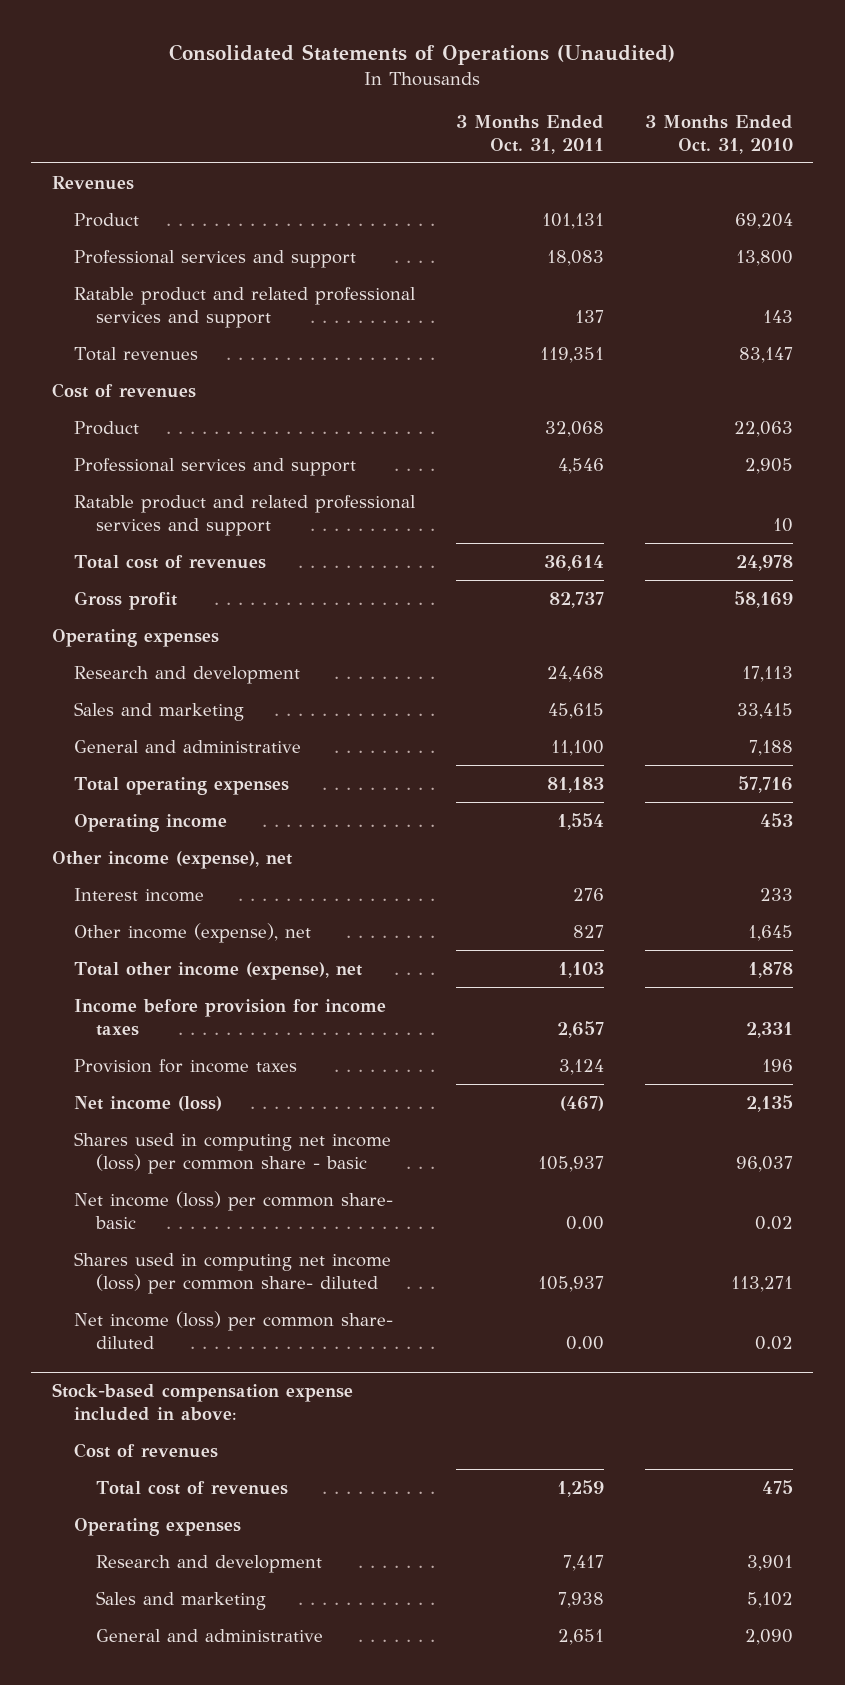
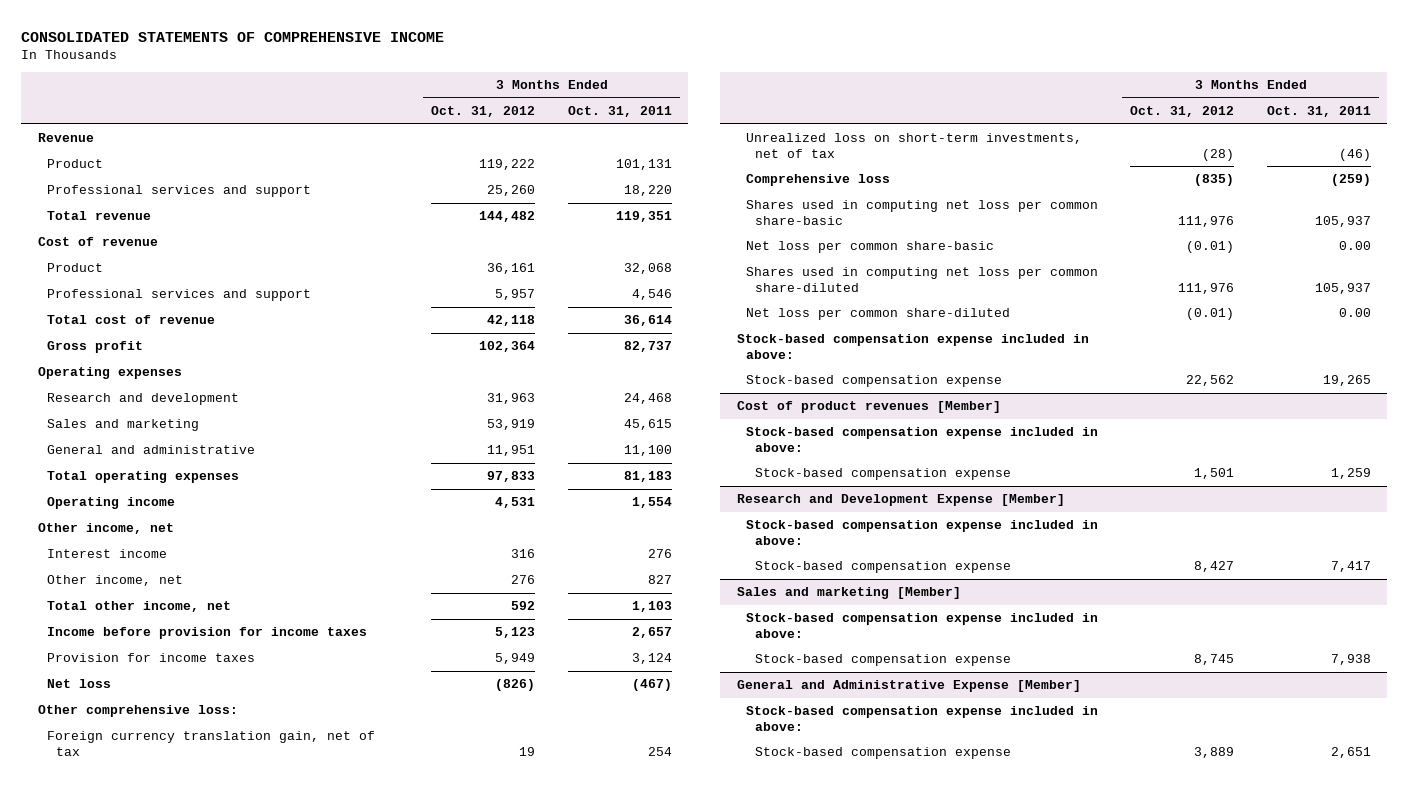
- Consolidated Statements of Operations (Unaudited)
+ CONSOLIDATED STATEMENTS OF COMPREHENSIVE INCOME
- | 3 Months Ended Oct. 31, 2011 | 3 Months Ended Oct. 31, 2010
+ | 3 Months Ended Oct. 31, 2012 | 3 Months Ended Oct. 31, 2011
- Revenues
+ Revenue
- Professional services and support | 18,083 | 13,800
- Ratable product and related professional services and support | 137 | 143
- Total revenues | 119,351 | 83,147
- Cost of revenues
+ Professional services and support | 25,260 | 18,220
+ Total revenue | 144,482 | 119,351
+ Cost of revenue
- Ratable product and related professional services and support | | 10
- Total cost of revenues | 36,614 | 24,978
+ Total cost of revenue | 42,118 | 36,614
- Other income (expense), net
+ Other income, net
- Other income (expense), net | 827 | 1,645
- Total other income (expense), net | 1,103 | 1,878
+ Other income, net | 276 | 827
+ Total other income, net | 592 | 1,103
- Net income (loss) | (467) | 2,135
- Shares used in computing net income (loss) per common share - basic | 105,937 | 96,037
- Net income (loss) per common share- basic | 0.00 | 0.02
- Shares used in computing net income (loss) per common share- diluted | 105,937 | 113,271
- Net income (loss) per common share- diluted | 0.00 | 0.02
- Stock-based compensation expense included in above:
- Cost of revenues
- Total cost of revenues | 1,259 | 475
- Operating expenses
- Research and development | 7,417 | 3,901
- Sales and marketing | 7,938 | 5,102
- General and administrative | 2,651 | 2,090
+ Net loss | (826) | (467)
+ Other comprehensive loss:
+ Foreign currency translation gain, net of tax | 19 | 254
+ Unrealized loss on short-term investments, net of tax | (28) | (46)
+ Comprehensive loss | (835) | (259)
+ Shares used in computing net loss per common share-basic | 111,976 | 105,937
+ Net loss per common share-basic | (0.01) | 0.00
+ Shares used in computing net loss per common share-diluted | 111,976 | 105,937
+ Net loss per common share-diluted | (0.01) | 0.00
+ Stock-based compensation expense included in above:
+ Stock-based compensation expense | 22,562 | 19,265
+ Cost of product revenues [Member]
+ Stock-based compensation expense included in above:
+ Stock-based compensation expense | 1,501 | 1,259
+ Research and Development Expense [Member]
+ Stock-based compensation expense included in above:
+ Stock-based compensation expense | 8,427 | 7,417
+ Sales and marketing [Member]
+ Stock-based compensation expense included in above:
+ Stock-based compensation expense | 8,745 | 7,938
+ General and Administrative Expense [Member]
+ Stock-based compensation expense included in above:
+ Stock-based compensation expense | 3,889 | 2,651

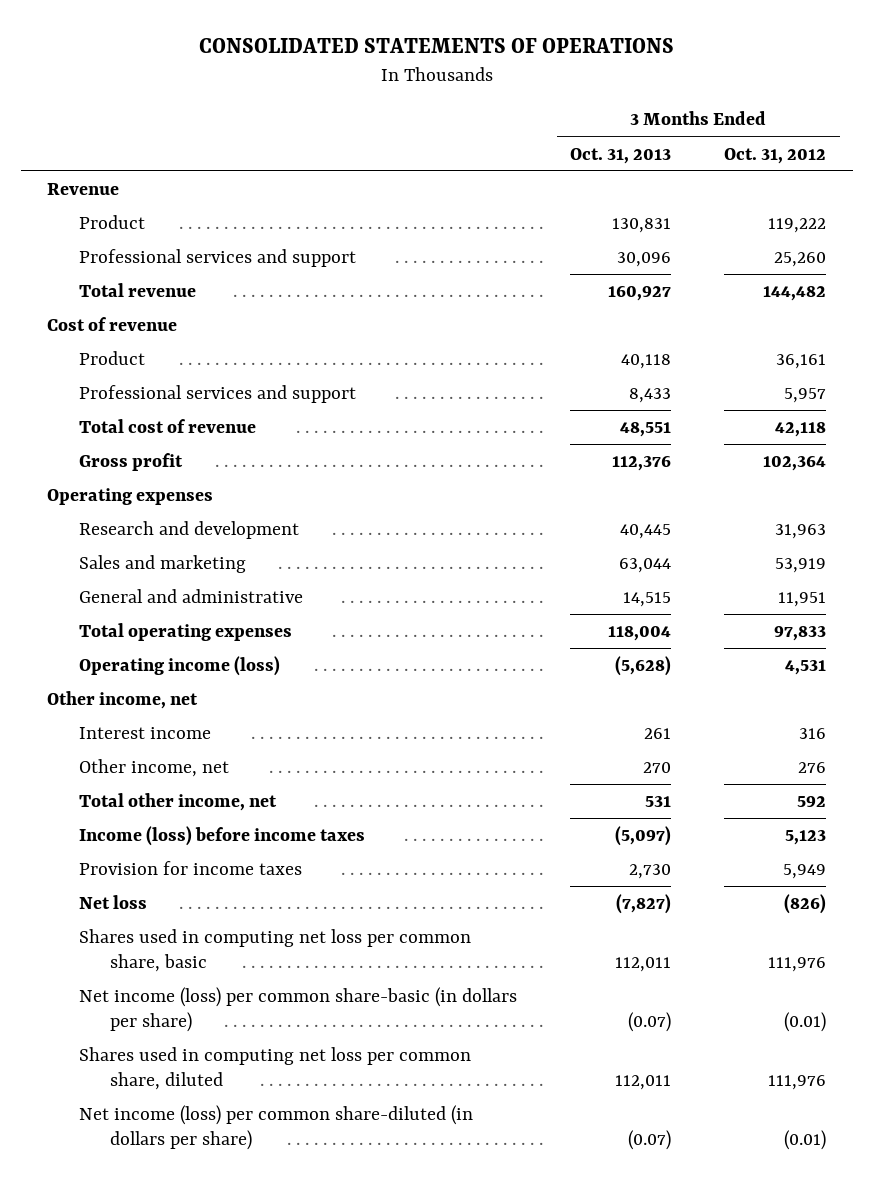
- CONSOLIDATED STATEMENTS OF COMPREHENSIVE INCOME
+ CONSOLIDATED STATEMENTS OF OPERATIONS
- | 3 Months Ended Oct. 31, 2012 | 3 Months Ended Oct. 31, 2011
+ | 3 Months Ended Oct. 31, 2013 | 3 Months Ended Oct. 31, 2012
- Operating income | 4,531 | 1,554
+ Operating income (loss) | (5,628) | 4,531
- Income before provision for income taxes | 5,123 | 2,657
+ Income (loss) before income taxes | (5,097) | 5,123
- Other comprehensive loss:
- Foreign currency translation gain, net of tax | 19 | 254
- Unrealized loss on short-term investments, net of tax | (28) | (46)
- Comprehensive loss | (835) | (259)
- Shares used in computing net loss per common share-basic | 111,976 | 105,937
- Net loss per common share-basic | (0.01) | 0.00
- Shares used in computing net loss per common share-diluted | 111,976 | 105,937
- Net loss per common share-diluted | (0.01) | 0.00
- Stock-based compensation expense included in above:
- Stock-based compensation expense | 22,562 | 19,265
- Cost of product revenues [Member]
- Stock-based compensation expense included in above:
- Stock-based compensation expense | 1,501 | 1,259
- Research and Development Expense [Member]
- Stock-based compensation expense included in above:
- Stock-based compensation expense | 8,427 | 7,417
- Sales and marketing [Member]
- Stock-based compensation expense included in above:
- Stock-based compensation expense | 8,745 | 7,938
- General and Administrative Expense [Member]
- Stock-based compensation expense included in above:
- Stock-based compensation expense | 3,889 | 2,651
+ Shares used in computing net loss per common share, basic | 112,011 | 111,976
+ Net income (loss) per common share-basic (in dollars per share) | (0.07) | (0.01)
+ Shares used in computing net loss per common share, diluted | 112,011 | 111,976
+ Net income (loss) per common share-diluted (in dollars per share) | (0.07) | (0.01)

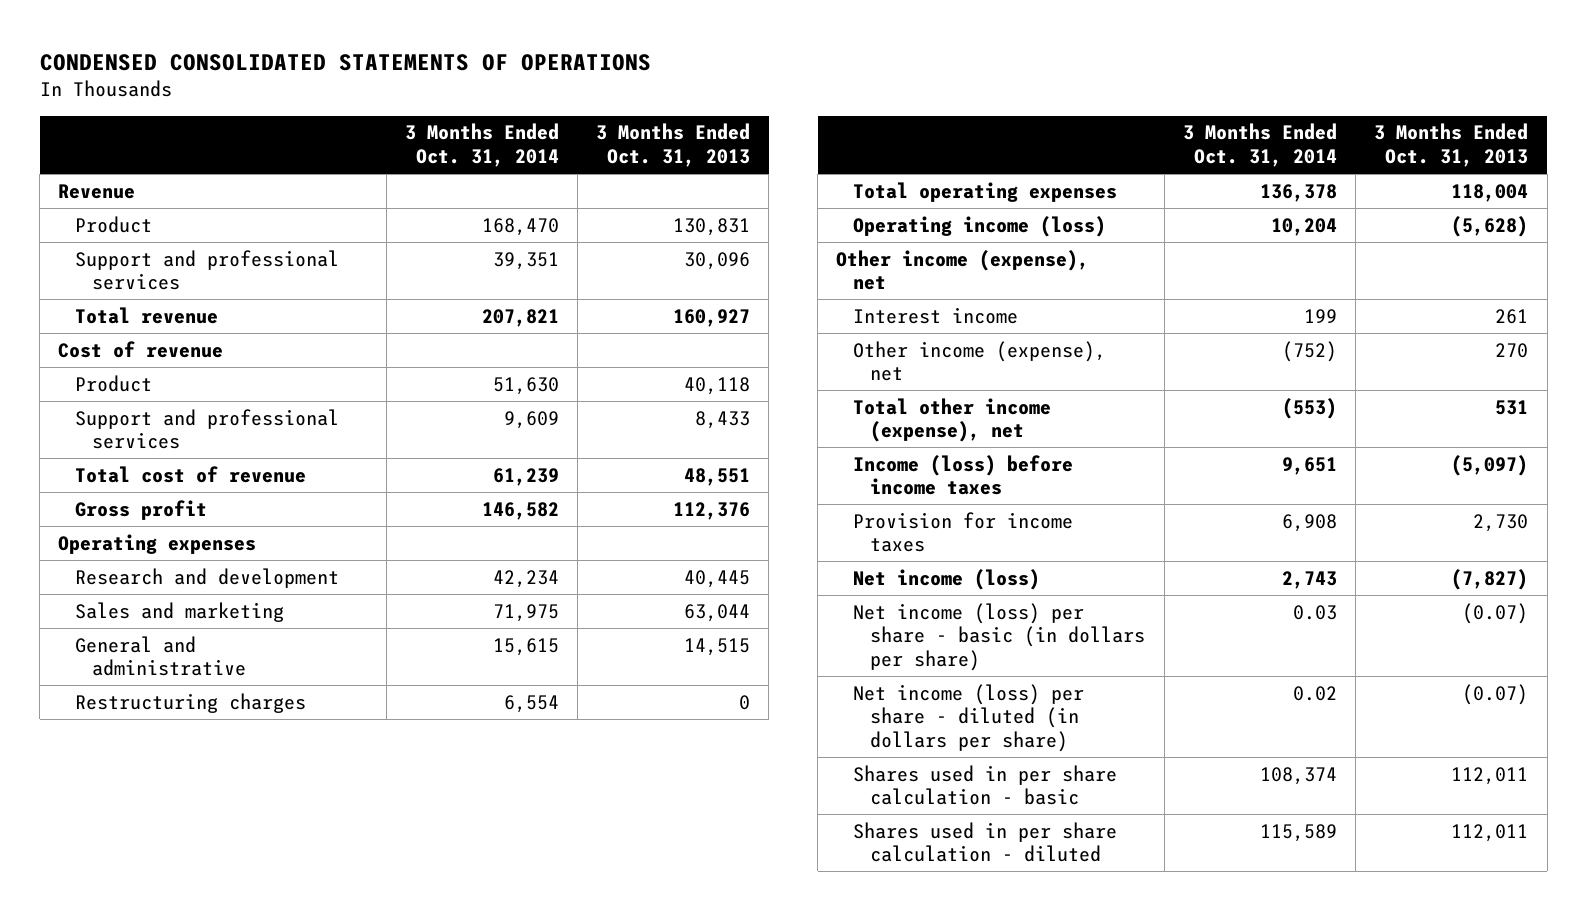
- CONSOLIDATED STATEMENTS OF OPERATIONS
+ CONDENSED CONSOLIDATED STATEMENTS OF OPERATIONS
- | 3 Months Ended Oct. 31, 2013 | 3 Months Ended Oct. 31, 2012
+ | 3 Months Ended Oct. 31, 2014 | 3 Months Ended Oct. 31, 2013
- Professional services and support | 30,096 | 25,260
+ Support and professional services | 39,351 | 30,096
- Professional services and support | 8,433 | 5,957
+ Support and professional services | 9,609 | 8,433
+ Restructuring charges | 6,554 | 0
- Other income, net
+ Other income (expense), net
- Other income, net | 270 | 276
- Total other income, net | 531 | 592
+ Other income (expense), net | (752) | 270
+ Total other income (expense), net | (553) | 531
- Net loss | (7,827) | (826)
- Shares used in computing net loss per common share, basic | 112,011 | 111,976
- Net income (loss) per common share-basic (in dollars per share) | (0.07) | (0.01)
- Shares used in computing net loss per common share, diluted | 112,011 | 111,976
- Net income (loss) per common share-diluted (in dollars per share) | (0.07) | (0.01)
+ Net income (loss) | 2,743 | (7,827)
+ Net income (loss) per share - basic (in dollars per share) | 0.03 | (0.07)
+ Net income (loss) per share - diluted (in dollars per share) | 0.02 | (0.07)
+ Shares used in per share calculation - basic | 108,374 | 112,011
+ Shares used in per share calculation - diluted | 115,589 | 112,011

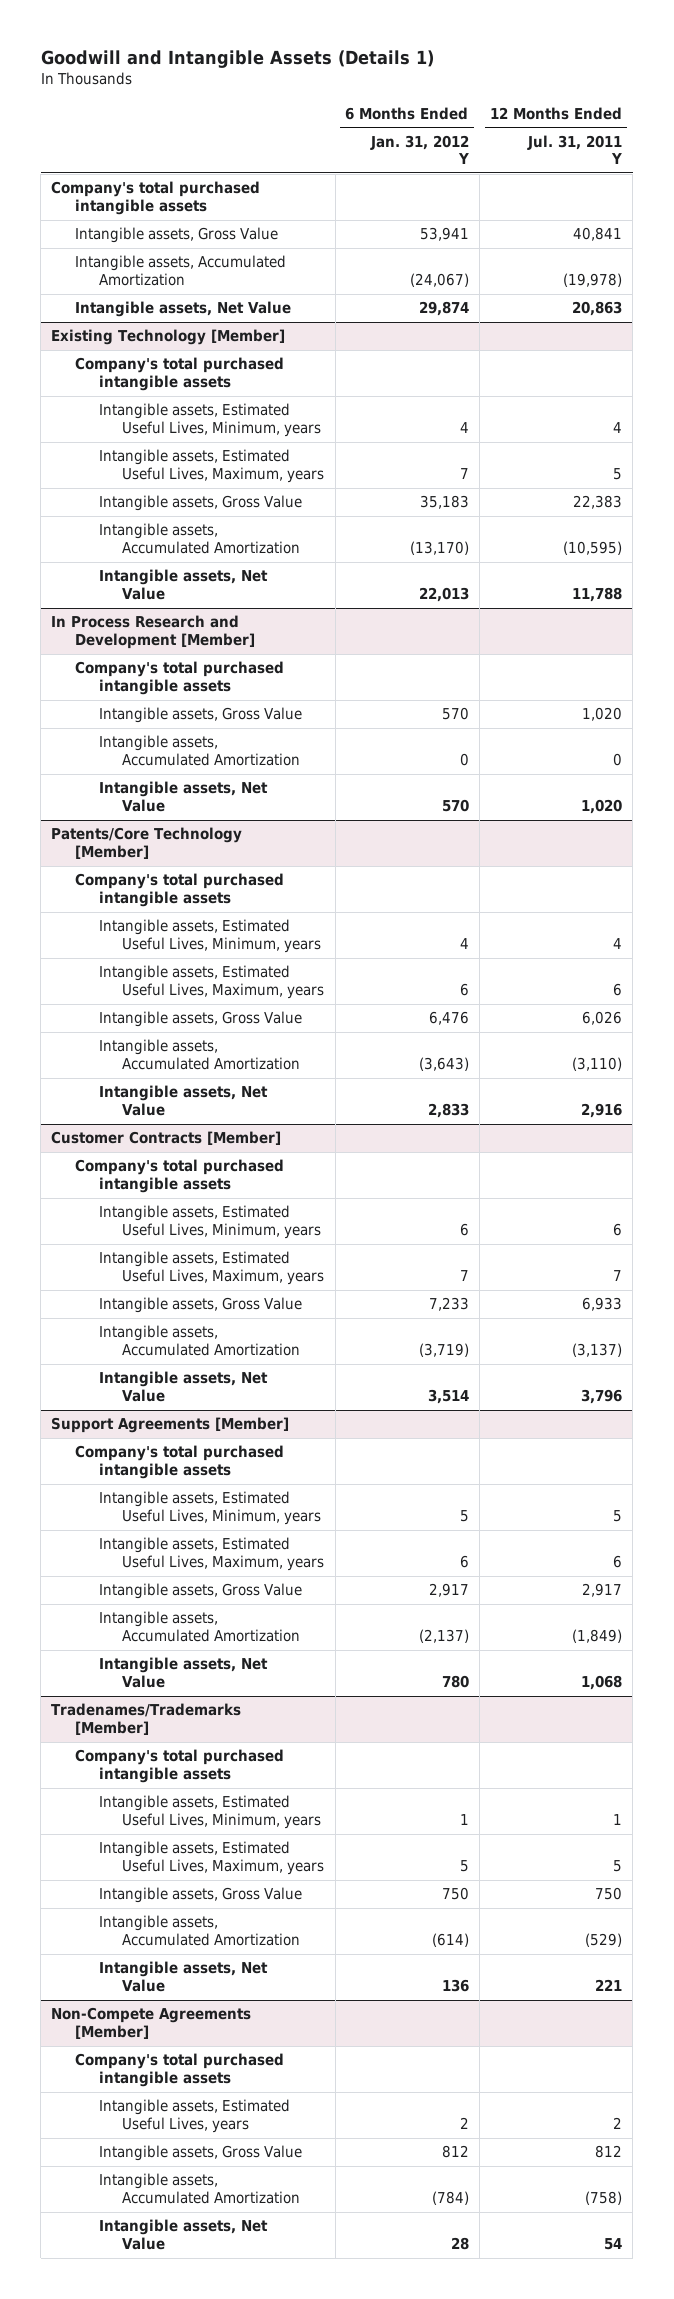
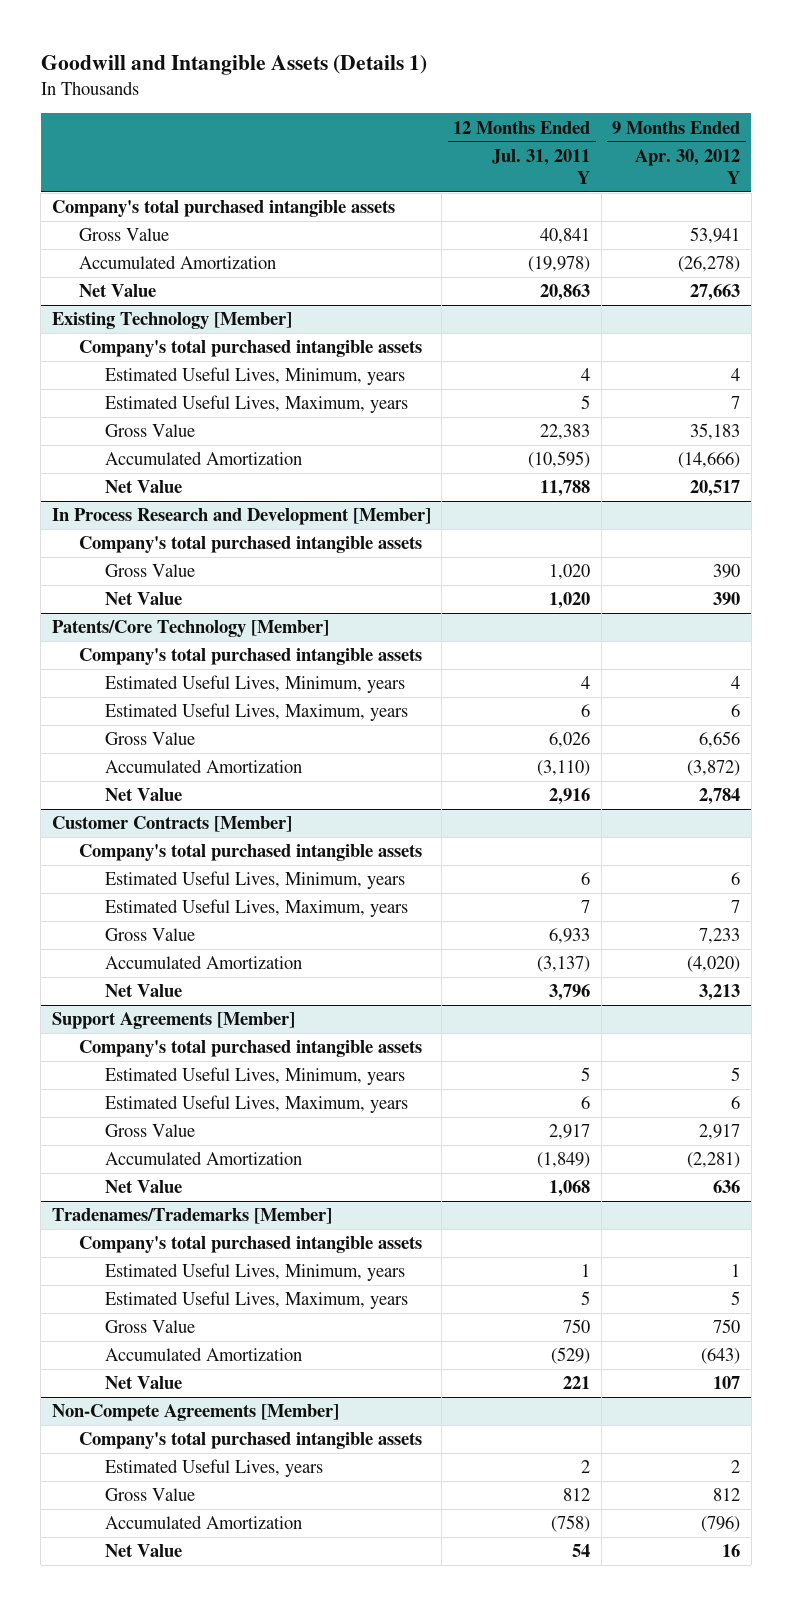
- | 6 Months Ended Jan. 31, 2012 Y | 12 Months Ended Jul. 31, 2011 Y
+ | 12 Months Ended Jul. 31, 2011 Y | 9 Months Ended Apr. 30, 2012 Y
- Intangible assets, Gross Value | 53,941 | 40,841
- Intangible assets, Accumulated Amortization | (24,067) | (19,978)
- Intangible assets, Net Value | 29,874 | 20,863
+ Gross Value | 40,841 | 53,941
+ Accumulated Amortization | (19,978) | (26,278)
+ Net Value | 20,863 | 27,663
@ Existing Technology [Member]
- Intangible assets, Estimated Useful Lives, Minimum, years | 4 | 4
- Intangible assets, Estimated Useful Lives, Maximum, years | 7 | 5
- Intangible assets, Gross Value | 35,183 | 22,383
- Intangible assets, Accumulated Amortization | (13,170) | (10,595)
- Intangible assets, Net Value | 22,013 | 11,788
+ Estimated Useful Lives, Minimum, years | 4 | 4
+ Estimated Useful Lives, Maximum, years | 5 | 7
+ Gross Value | 22,383 | 35,183
+ Accumulated Amortization | (10,595) | (14,666)
+ Net Value | 11,788 | 20,517
@ In Process Research and Development [Member]
- Intangible assets, Gross Value | 570 | 1,020
- Intangible assets, Accumulated Amortization | 0 | 0
- Intangible assets, Net Value | 570 | 1,020
+ Gross Value | 1,020 | 390
+ Net Value | 1,020 | 390
@ Patents/Core Technology [Member]
- Intangible assets, Estimated Useful Lives, Minimum, years | 4 | 4
- Intangible assets, Estimated Useful Lives, Maximum, years | 6 | 6
- Intangible assets, Gross Value | 6,476 | 6,026
- Intangible assets, Accumulated Amortization | (3,643) | (3,110)
- Intangible assets, Net Value | 2,833 | 2,916
+ Estimated Useful Lives, Minimum, years | 4 | 4
+ Estimated Useful Lives, Maximum, years | 6 | 6
+ Gross Value | 6,026 | 6,656
+ Accumulated Amortization | (3,110) | (3,872)
+ Net Value | 2,916 | 2,784
@ Customer Contracts [Member]
- Intangible assets, Estimated Useful Lives, Minimum, years | 6 | 6
- Intangible assets, Estimated Useful Lives, Maximum, years | 7 | 7
- Intangible assets, Gross Value | 7,233 | 6,933
- Intangible assets, Accumulated Amortization | (3,719) | (3,137)
- Intangible assets, Net Value | 3,514 | 3,796
+ Estimated Useful Lives, Minimum, years | 6 | 6
+ Estimated Useful Lives, Maximum, years | 7 | 7
+ Gross Value | 6,933 | 7,233
+ Accumulated Amortization | (3,137) | (4,020)
+ Net Value | 3,796 | 3,213
@ Support Agreements [Member]
- Intangible assets, Estimated Useful Lives, Minimum, years | 5 | 5
- Intangible assets, Estimated Useful Lives, Maximum, years | 6 | 6
- Intangible assets, Gross Value | 2,917 | 2,917
- Intangible assets, Accumulated Amortization | (2,137) | (1,849)
- Intangible assets, Net Value | 780 | 1,068
+ Estimated Useful Lives, Minimum, years | 5 | 5
+ Estimated Useful Lives, Maximum, years | 6 | 6
+ Gross Value | 2,917 | 2,917
+ Accumulated Amortization | (1,849) | (2,281)
+ Net Value | 1,068 | 636
@ Tradenames/Trademarks [Member]
- Intangible assets, Estimated Useful Lives, Minimum, years | 1 | 1
- Intangible assets, Estimated Useful Lives, Maximum, years | 5 | 5
- Intangible assets, Gross Value | 750 | 750
- Intangible assets, Accumulated Amortization | (614) | (529)
- Intangible assets, Net Value | 136 | 221
+ Estimated Useful Lives, Minimum, years | 1 | 1
+ Estimated Useful Lives, Maximum, years | 5 | 5
+ Gross Value | 750 | 750
+ Accumulated Amortization | (529) | (643)
+ Net Value | 221 | 107
@ Non-Compete Agreements [Member]
- Intangible assets, Estimated Useful Lives, years | 2 | 2
- Intangible assets, Gross Value | 812 | 812
- Intangible assets, Accumulated Amortization | (784) | (758)
- Intangible assets, Net Value | 28 | 54
+ Estimated Useful Lives, years | 2 | 2
+ Gross Value | 812 | 812
+ Accumulated Amortization | (758) | (796)
+ Net Value | 54 | 16

